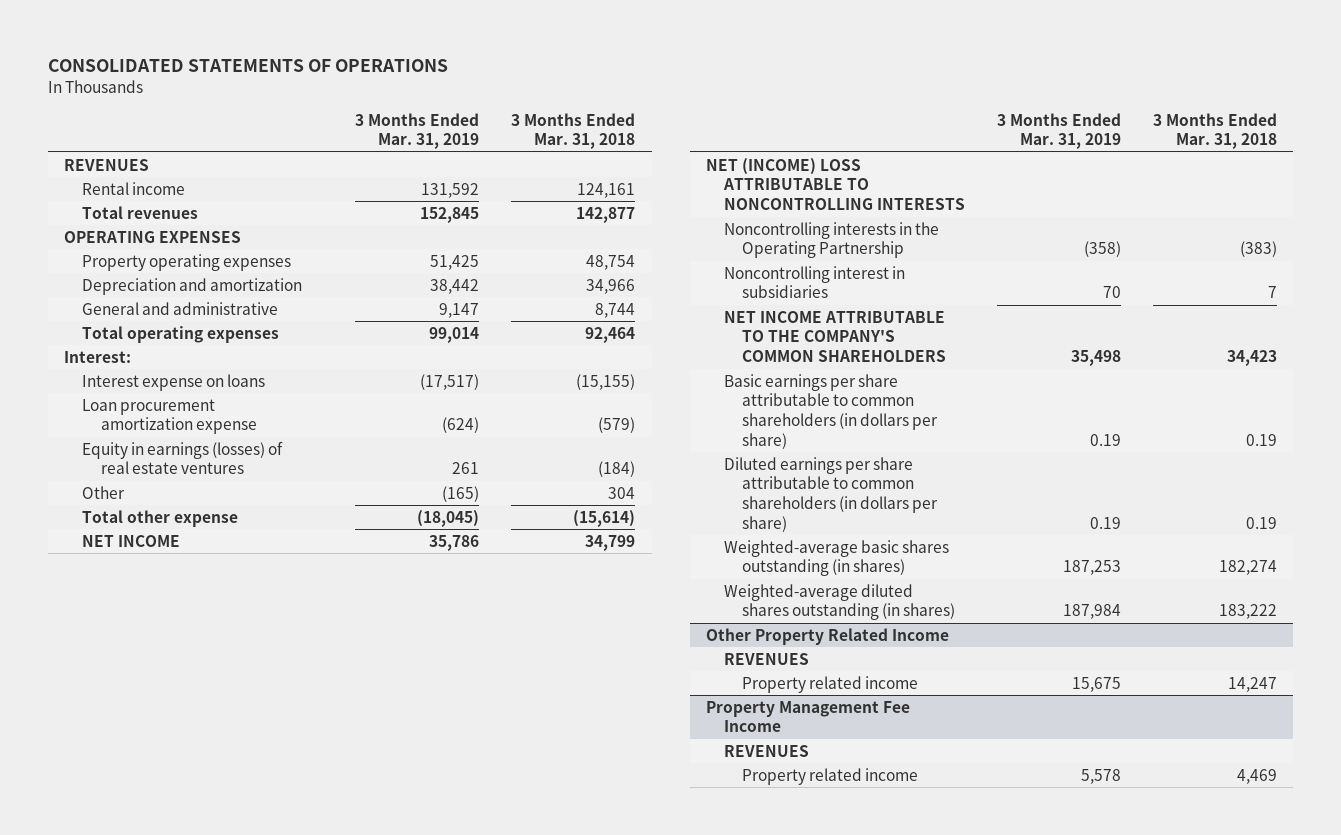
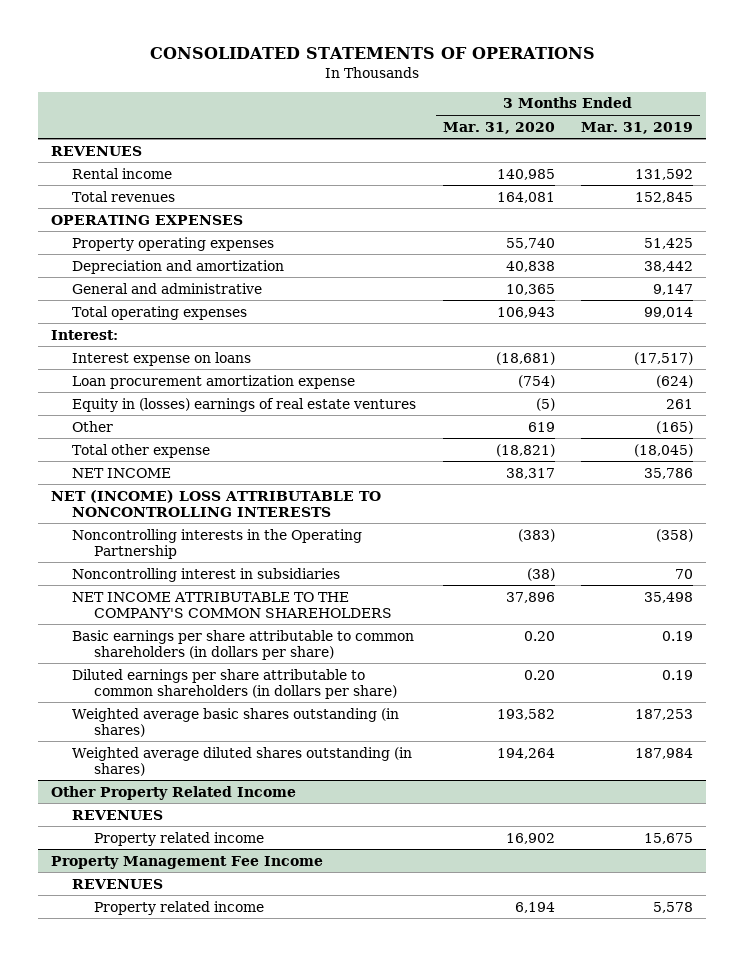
- | 3 Months Ended Mar. 31, 2019 | 3 Months Ended Mar. 31, 2018
+ | 3 Months Ended Mar. 31, 2020 | 3 Months Ended Mar. 31, 2019
- Equity in earnings (losses) of real estate ventures | 261 | (184)
+ Equity in (losses) earnings of real estate ventures | (5) | 261
- Weighted-average basic shares outstanding (in shares) | 187,253 | 182,274
- Weighted-average diluted shares outstanding (in shares) | 187,984 | 183,222
+ Weighted average basic shares outstanding (in shares) | 193,582 | 187,253
+ Weighted average diluted shares outstanding (in shares) | 194,264 | 187,984

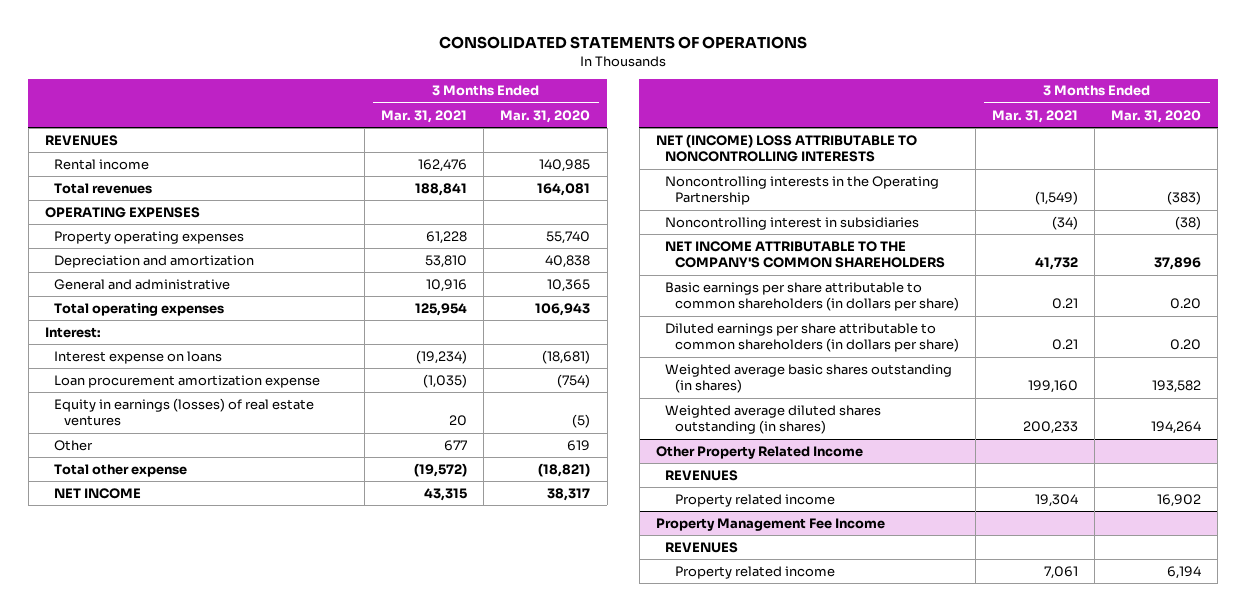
- | 3 Months Ended Mar. 31, 2020 | 3 Months Ended Mar. 31, 2019
+ | 3 Months Ended Mar. 31, 2021 | 3 Months Ended Mar. 31, 2020
- Equity in (losses) earnings of real estate ventures | (5) | 261
+ Equity in earnings (losses) of real estate ventures | 20 | (5)

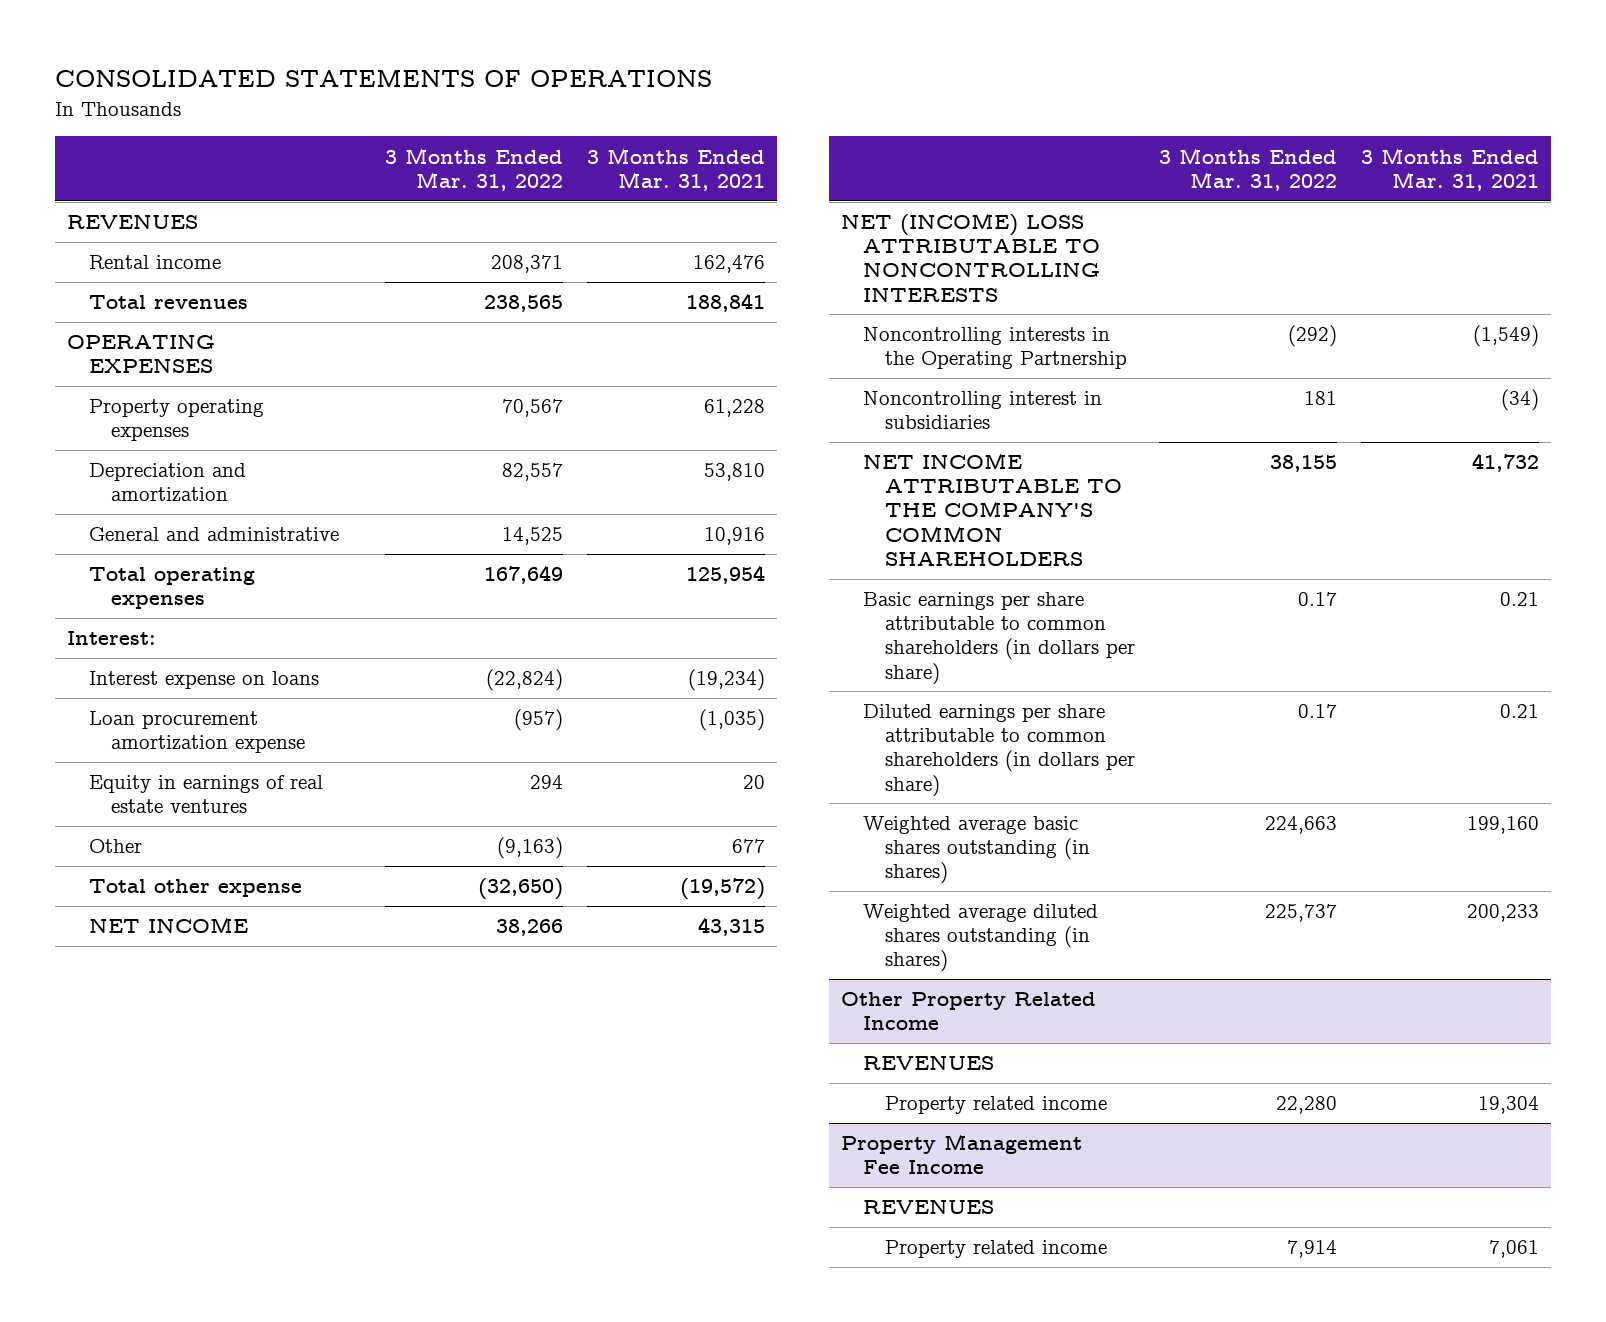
- | 3 Months Ended Mar. 31, 2021 | 3 Months Ended Mar. 31, 2020
+ | 3 Months Ended Mar. 31, 2022 | 3 Months Ended Mar. 31, 2021
- Equity in earnings (losses) of real estate ventures | 20 | (5)
+ Equity in earnings of real estate ventures | 294 | 20

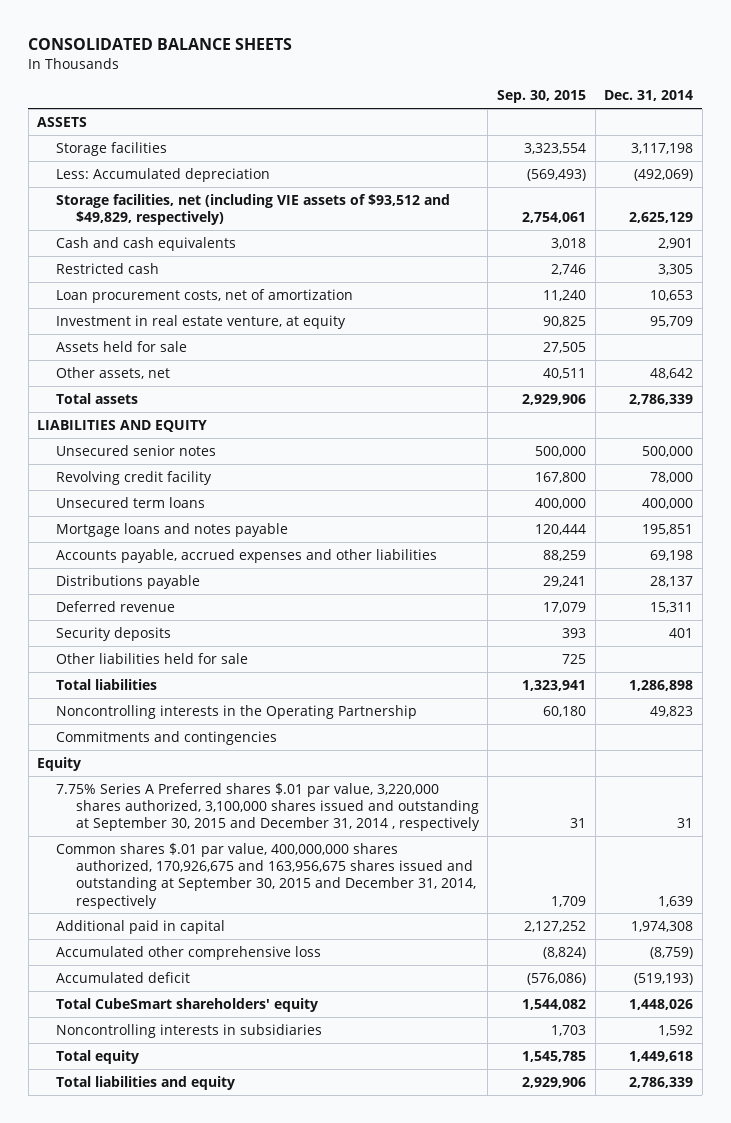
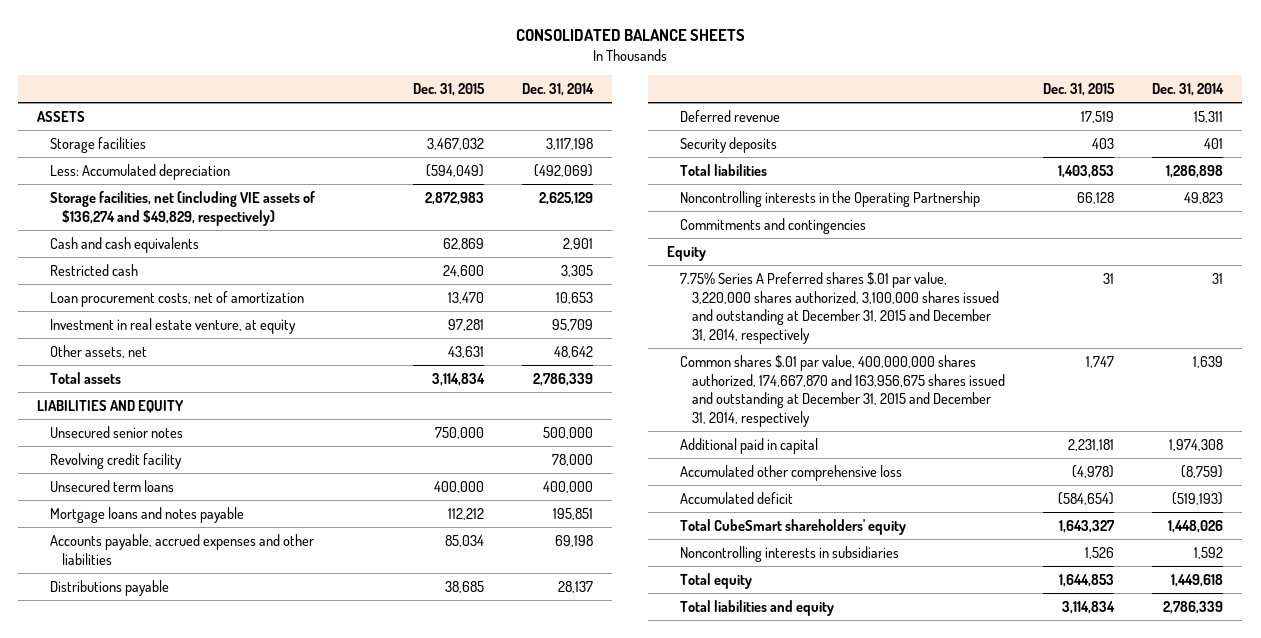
- | Sep. 30, 2015 | Dec. 31, 2014
+ | Dec. 31, 2015 | Dec. 31, 2014
- Storage facilities, net (including VIE assets of $93,512 and $49,829, respectively) | 2,754,061 | 2,625,129
+ Storage facilities, net (including VIE assets of $136,274 and $49,829, respectively) | 2,872,983 | 2,625,129
- Assets held for sale | 27,505 |
- Other liabilities held for sale | 725 |
- 7.75% Series A Preferred shares $.01 par value, 3,220,000 shares authorized, 3,100,000 shares issued and outstanding at September 30, 2015 and December 31, 2014 , respectively | 31 | 31
- Common shares $.01 par value, 400,000,000 shares authorized, 170,926,675 and 163,956,675 shares issued and outstanding at September 30, 2015 and December 31, 2014, respectively | 1,709 | 1,639
+ 7.75% Series A Preferred shares $.01 par value, 3,220,000 shares authorized, 3,100,000 shares issued and outstanding at December 31, 2015 and December 31, 2014, respectively | 31 | 31
+ Common shares $.01 par value, 400,000,000 shares authorized, 174,667,870 and 163,956,675 shares issued and outstanding at December 31, 2015 and December 31, 2014, respectively | 1,747 | 1,639

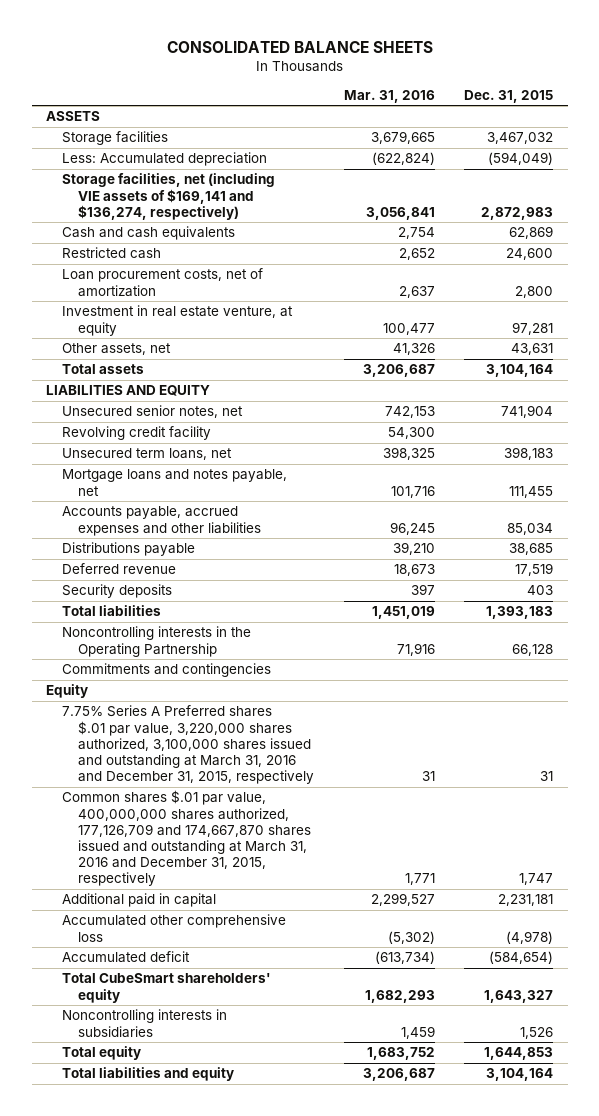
- | Dec. 31, 2015 | Dec. 31, 2014
+ | Mar. 31, 2016 | Dec. 31, 2015
- Storage facilities, net (including VIE assets of $136,274 and $49,829, respectively) | 2,872,983 | 2,625,129
+ Storage facilities, net (including VIE assets of $169,141 and $136,274, respectively) | 3,056,841 | 2,872,983
- Loan procurement costs, net of amortization | 13,470 | 10,653
+ Loan procurement costs, net of amortization | 2,637 | 2,800
- Total assets | 3,114,834 | 2,786,339
+ Total assets | 3,206,687 | 3,104,164
- Unsecured senior notes | 750,000 | 500,000
+ Unsecured senior notes, net | 742,153 | 741,904
- Unsecured term loans | 400,000 | 400,000
- Mortgage loans and notes payable | 112,212 | 195,851
+ Unsecured term loans, net | 398,325 | 398,183
+ Mortgage loans and notes payable, net | 101,716 | 111,455
- Total liabilities | 1,403,853 | 1,286,898
+ Total liabilities | 1,451,019 | 1,393,183
- 7.75% Series A Preferred shares $.01 par value, 3,220,000 shares authorized, 3,100,000 shares issued and outstanding at December 31, 2015 and December 31, 2014, respectively | 31 | 31
- Common shares $.01 par value, 400,000,000 shares authorized, 174,667,870 and 163,956,675 shares issued and outstanding at December 31, 2015 and December 31, 2014, respectively | 1,747 | 1,639
+ 7.75% Series A Preferred shares $.01 par value, 3,220,000 shares authorized, 3,100,000 shares issued and outstanding at March 31, 2016 and December 31, 2015, respectively | 31 | 31
+ Common shares $.01 par value, 400,000,000 shares authorized, 177,126,709 and 174,667,870 shares issued and outstanding at March 31, 2016 and December 31, 2015, respectively | 1,771 | 1,747
- Total liabilities and equity | 3,114,834 | 2,786,339
+ Total liabilities and equity | 3,206,687 | 3,104,164

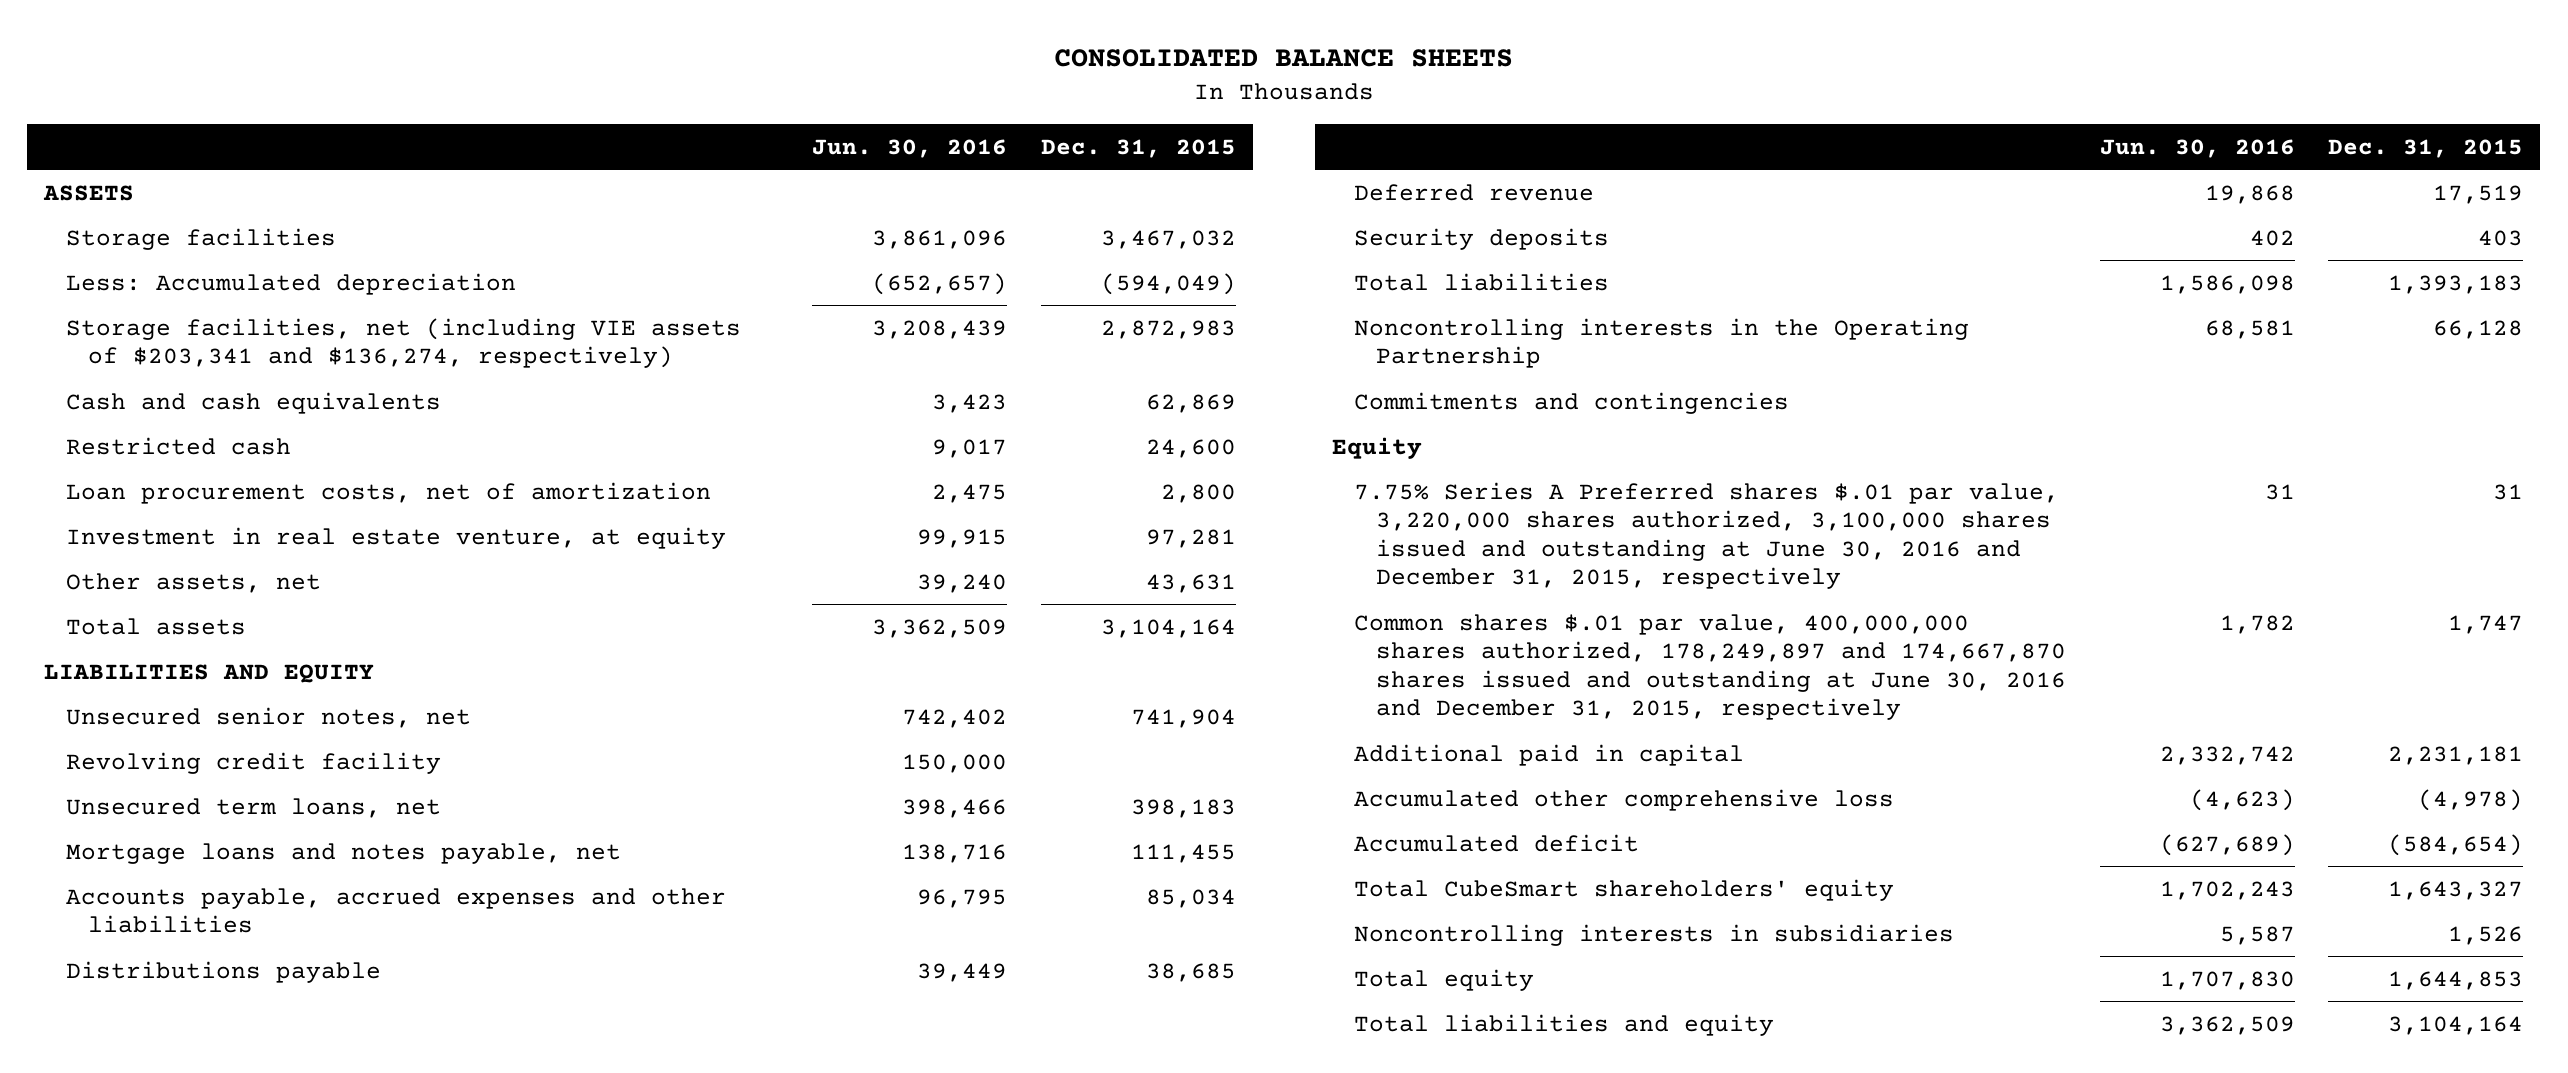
- | Mar. 31, 2016 | Dec. 31, 2015
+ | Jun. 30, 2016 | Dec. 31, 2015
- Storage facilities, net (including VIE assets of $169,141 and $136,274, respectively) | 3,056,841 | 2,872,983
+ Storage facilities, net (including VIE assets of $203,341 and $136,274, respectively) | 3,208,439 | 2,872,983
- 7.75% Series A Preferred shares $.01 par value, 3,220,000 shares authorized, 3,100,000 shares issued and outstanding at March 31, 2016 and December 31, 2015, respectively | 31 | 31
- Common shares $.01 par value, 400,000,000 shares authorized, 177,126,709 and 174,667,870 shares issued and outstanding at March 31, 2016 and December 31, 2015, respectively | 1,771 | 1,747
+ 7.75% Series A Preferred shares $.01 par value, 3,220,000 shares authorized, 3,100,000 shares issued and outstanding at June 30, 2016 and December 31, 2015, respectively | 31 | 31
+ Common shares $.01 par value, 400,000,000 shares authorized, 178,249,897 and 174,667,870 shares issued and outstanding at June 30, 2016 and December 31, 2015, respectively | 1,782 | 1,747

